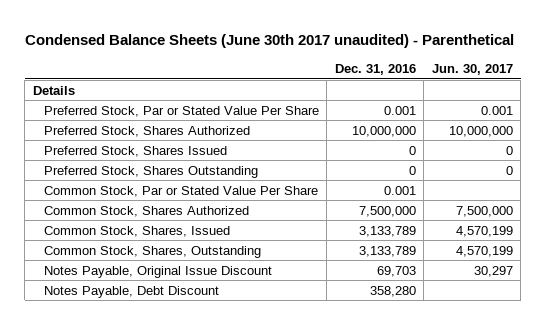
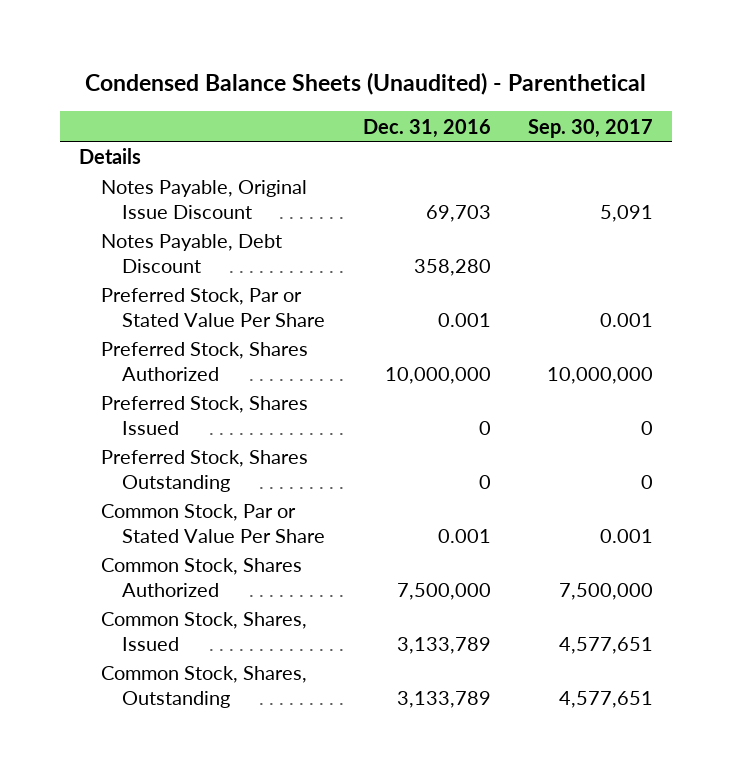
- Condensed Balance Sheets (June 30th 2017 unaudited) - Parenthetical
+ Condensed Balance Sheets (Unaudited) - Parenthetical
- | Dec. 31, 2016 | Jun. 30, 2017
+ | Dec. 31, 2016 | Sep. 30, 2017
moved up: Notes Payable, Original Issue Discount | 69,703 | 5,091
moved up: Notes Payable, Debt Discount | 358,280 |

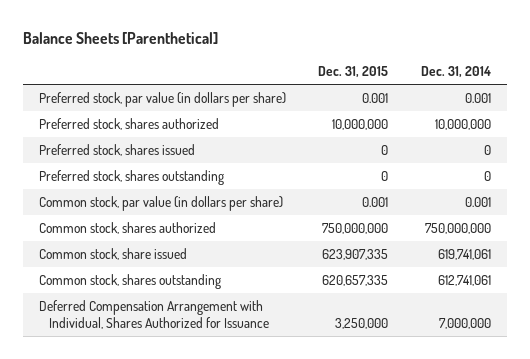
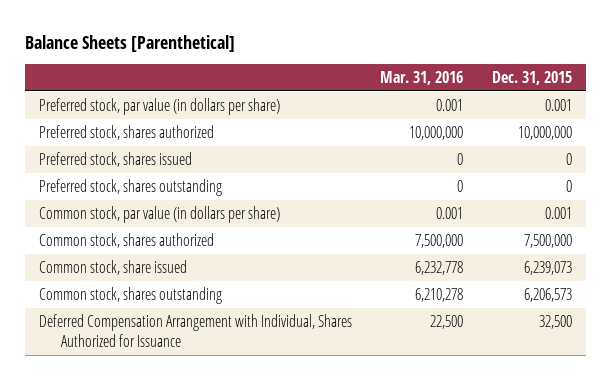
- | Dec. 31, 2015 | Dec. 31, 2014
+ | Mar. 31, 2016 | Dec. 31, 2015
- Common stock, shares authorized | 750,000,000 | 750,000,000
- Common stock, share issued | 623,907,335 | 619,741,061
- Common stock, shares outstanding | 620,657,335 | 612,741,061
- Deferred Compensation Arrangement with Individual, Shares Authorized for Issuance | 3,250,000 | 7,000,000
+ Common stock, shares authorized | 7,500,000 | 7,500,000
+ Common stock, share issued | 6,232,778 | 6,239,073
+ Common stock, shares outstanding | 6,210,278 | 6,206,573
+ Deferred Compensation Arrangement with Individual, Shares Authorized for Issuance | 22,500 | 32,500

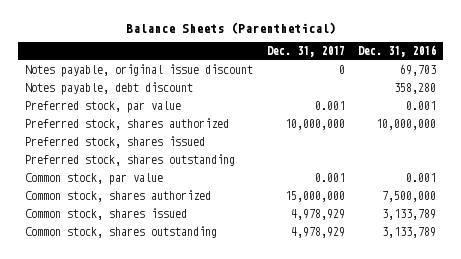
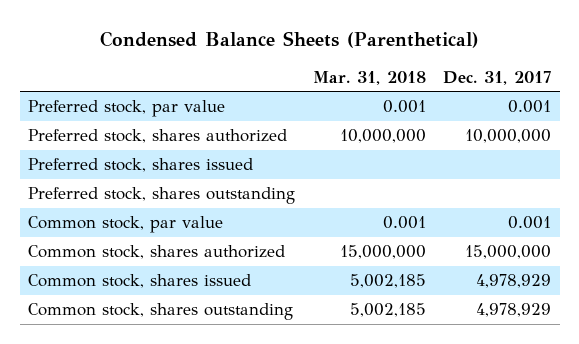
- Balance Sheets (Parenthetical)
+ Condensed Balance Sheets (Parenthetical)
- | Dec. 31, 2017 | Dec. 31, 2016
+ | Mar. 31, 2018 | Dec. 31, 2017
- Notes payable, original issue discount | 0 | 69,703
- Notes payable, debt discount | | 358,280

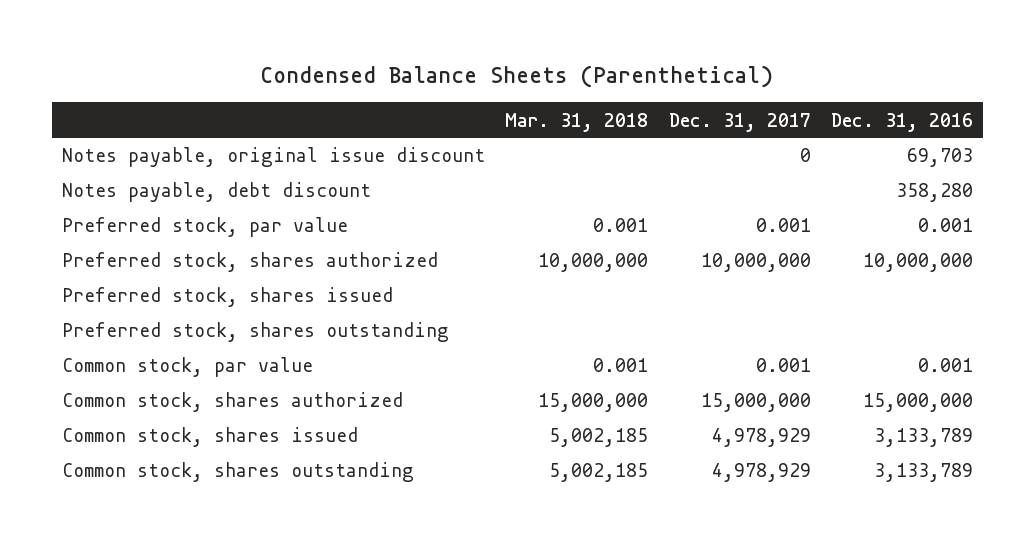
- | Mar. 31, 2018 | Dec. 31, 2017
+ | Mar. 31, 2018 | Dec. 31, 2017 | Dec. 31, 2016
+ Notes payable, original issue discount | | 0 | 69,703
+ Notes payable, debt discount | | | 358,280

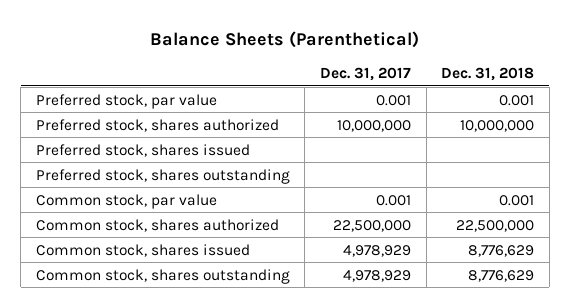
- Condensed Balance Sheets (Parenthetical)
+ Balance Sheets (Parenthetical)
- | Mar. 31, 2018 | Dec. 31, 2017 | Dec. 31, 2016
+ | Dec. 31, 2017 | Dec. 31, 2018
- Notes payable, original issue discount | | 0 | 69,703
- Notes payable, debt discount | | | 358,280
- Common stock, shares authorized | 15,000,000 | 15,000,000 | 15,000,000
+ Common stock, shares authorized | 22,500,000 | 22,500,000

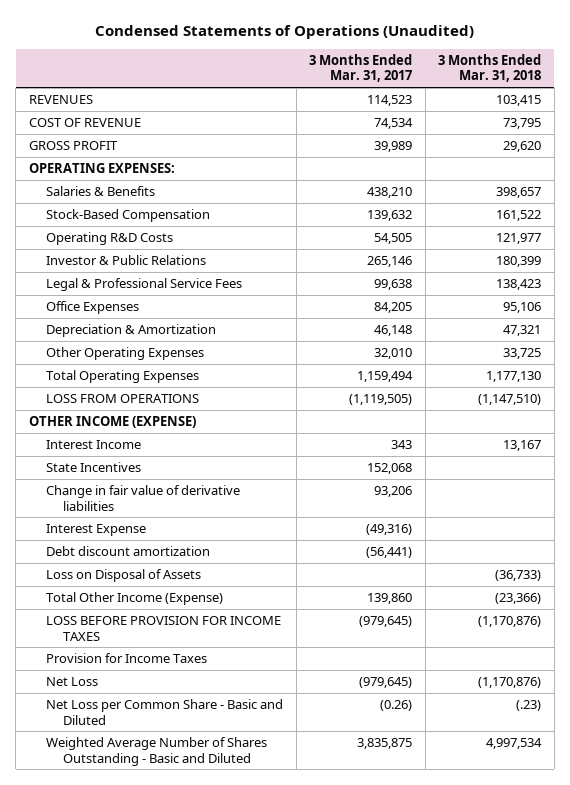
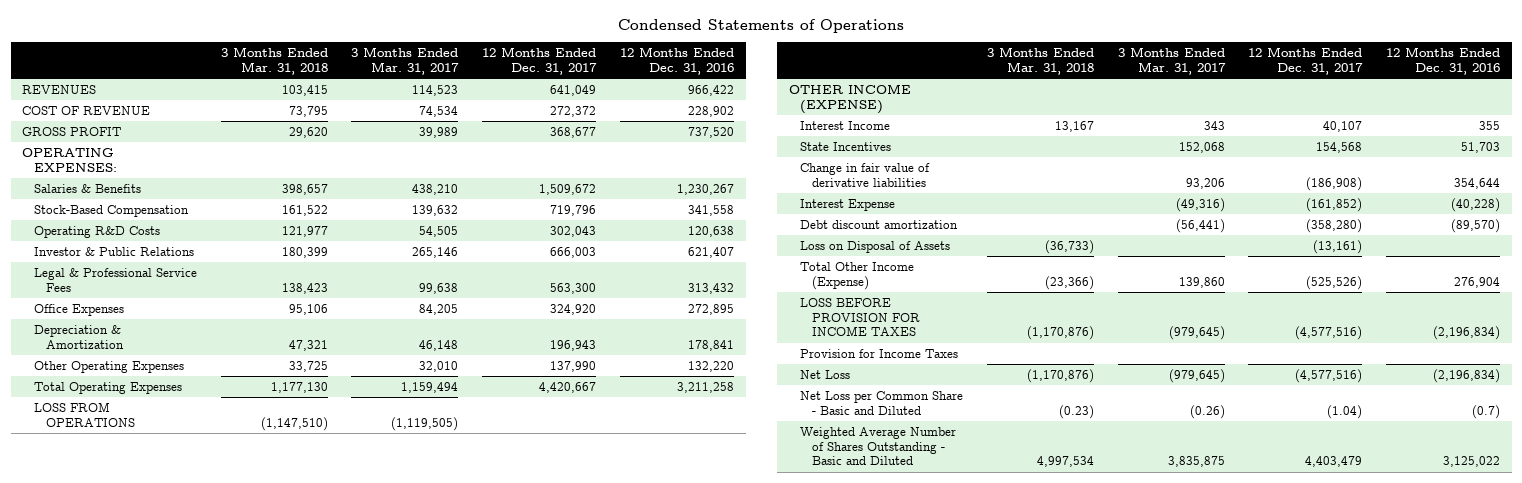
- Condensed Statements of Operations (Unaudited)
+ Condensed Statements of Operations
- | 3 Months Ended Mar. 31, 2017 | 3 Months Ended Mar. 31, 2018
+ | 3 Months Ended Mar. 31, 2018 | 3 Months Ended Mar. 31, 2017 | 12 Months Ended Dec. 31, 2017 | 12 Months Ended Dec. 31, 2016
- Net Loss per Common Share - Basic and Diluted | (0.26) | (.23)
+ Net Loss per Common Share - Basic and Diluted | (0.23) | (0.26) | (1.04) | (0.7)

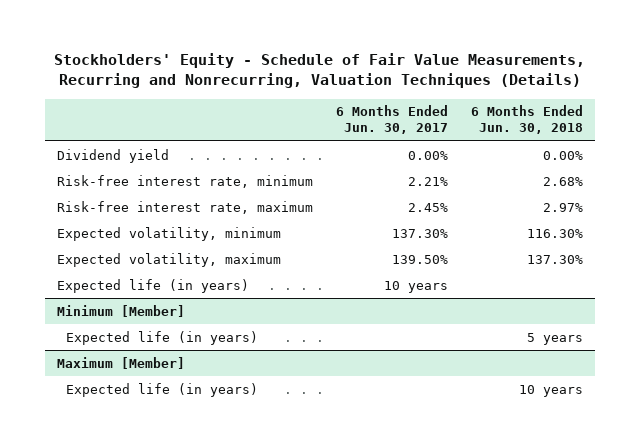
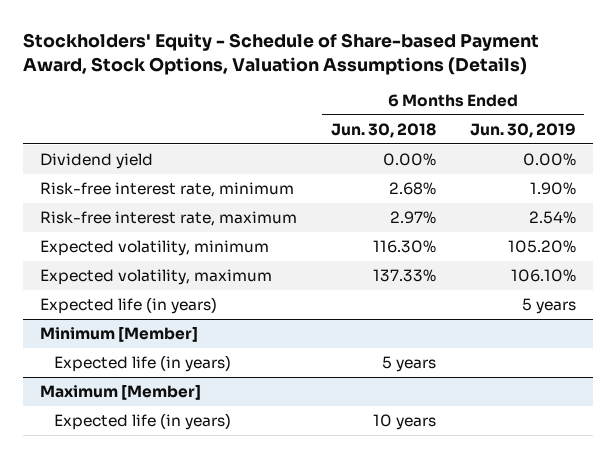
- Stockholders' Equity - Schedule of Fair Value Measurements, Recurring and Nonrecurring, Valuation Techniques (Details)
+ Stockholders' Equity - Schedule of Share-based Payment Award, Stock Options, Valuation Assumptions (Details)
- | 6 Months Ended Jun. 30, 2017 | 6 Months Ended Jun. 30, 2018
+ | 6 Months Ended Jun. 30, 2018 | 6 Months Ended Jun. 30, 2019
- Expected volatility, maximum | 139.50% | 137.30%
+ Expected volatility, maximum | 137.33% | 106.10%

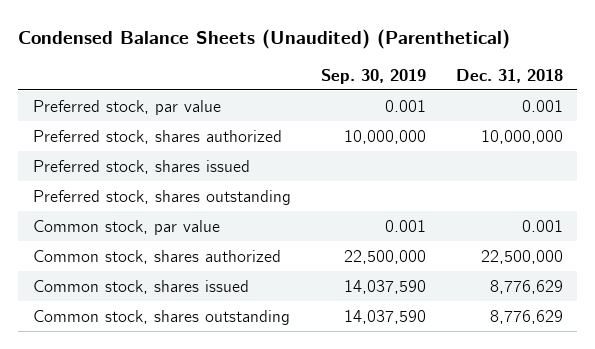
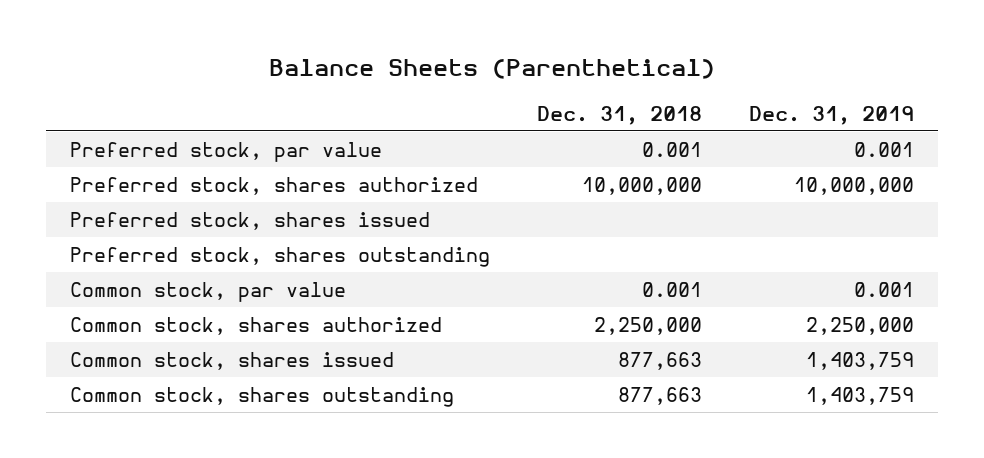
- Condensed Balance Sheets (Unaudited) (Parenthetical)
+ Balance Sheets (Parenthetical)
- | Sep. 30, 2019 | Dec. 31, 2018
+ | Dec. 31, 2018 | Dec. 31, 2019
- Common stock, shares authorized | 22,500,000 | 22,500,000
- Common stock, shares issued | 14,037,590 | 8,776,629
- Common stock, shares outstanding | 14,037,590 | 8,776,629
+ Common stock, shares authorized | 2,250,000 | 2,250,000
+ Common stock, shares issued | 877,663 | 1,403,759
+ Common stock, shares outstanding | 877,663 | 1,403,759

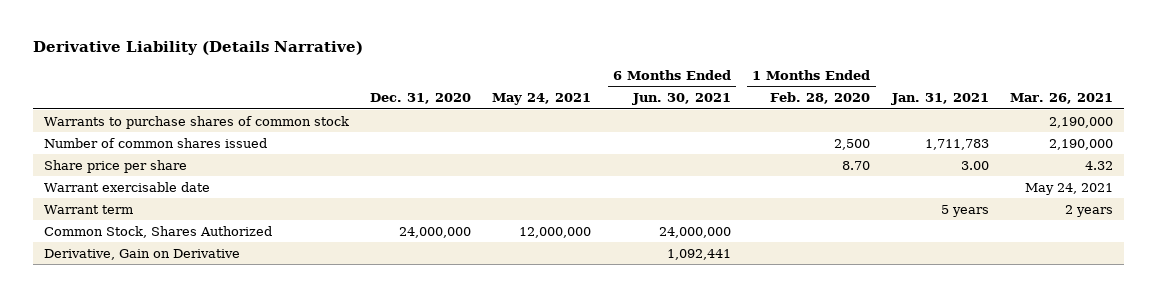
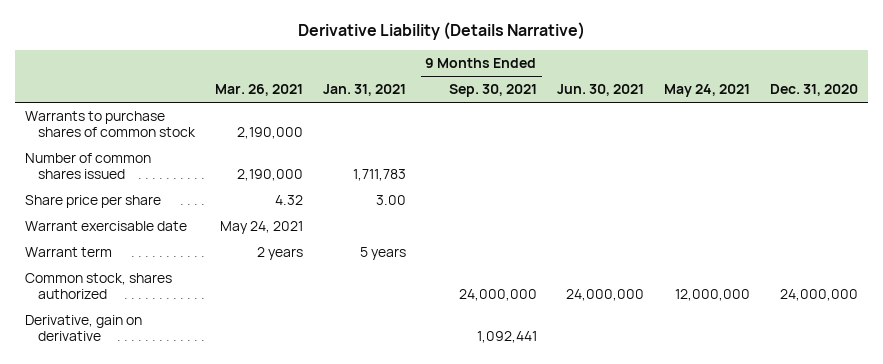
- | Dec. 31, 2020 | May 24, 2021 | 6 Months Ended Jun. 30, 2021 | 1 Months Ended Feb. 28, 2020 | Jan. 31, 2021 | Mar. 26, 2021
+ | Mar. 26, 2021 | Jan. 31, 2021 | 9 Months Ended Sep. 30, 2021 | Jun. 30, 2021 | May 24, 2021 | Dec. 31, 2020
- Common Stock, Shares Authorized | 24,000,000 | 12,000,000 | 24,000,000 | | |
- Derivative, Gain on Derivative | | | 1,092,441 | | |
+ Common stock, shares authorized | | | 24,000,000 | 24,000,000 | 12,000,000 | 24,000,000
+ Derivative, gain on derivative | | | 1,092,441 | | |

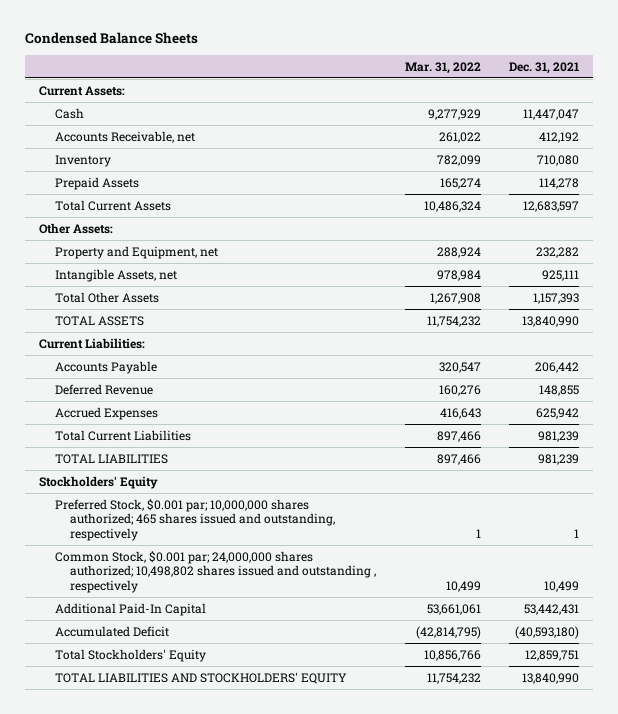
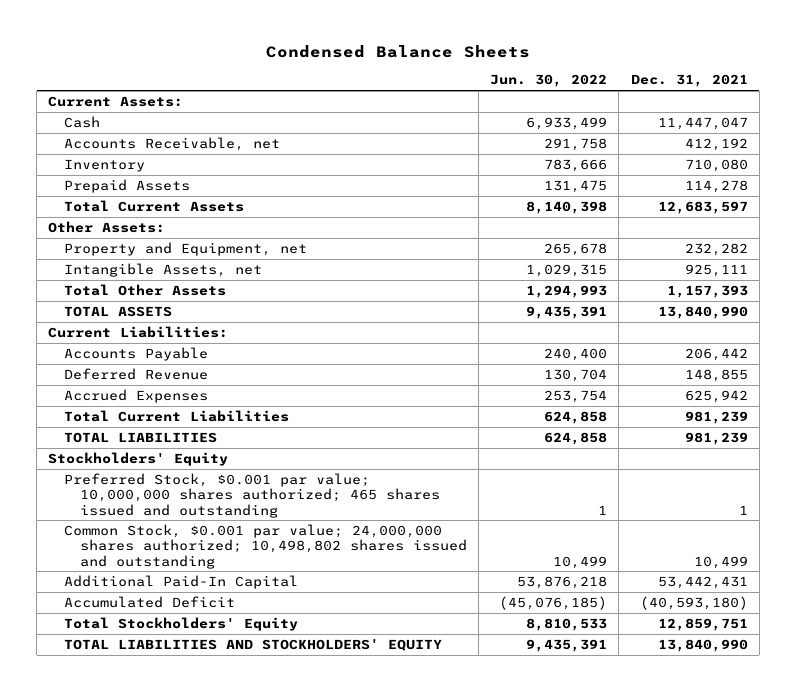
- | Mar. 31, 2022 | Dec. 31, 2021
+ | Jun. 30, 2022 | Dec. 31, 2021
- Preferred Stock, $0.001 par; 10,000,000 shares authorized; 465 shares issued and outstanding, respectively | 1 | 1
- Common Stock, $0.001 par; 24,000,000 shares authorized; 10,498,802 shares issued and outstanding , respectively | 10,499 | 10,499
+ Preferred Stock, $0.001 par value; 10,000,000 shares authorized; 465 shares issued and outstanding | 1 | 1
+ Common Stock, $0.001 par value; 24,000,000 shares authorized; 10,498,802 shares issued and outstanding | 10,499 | 10,499

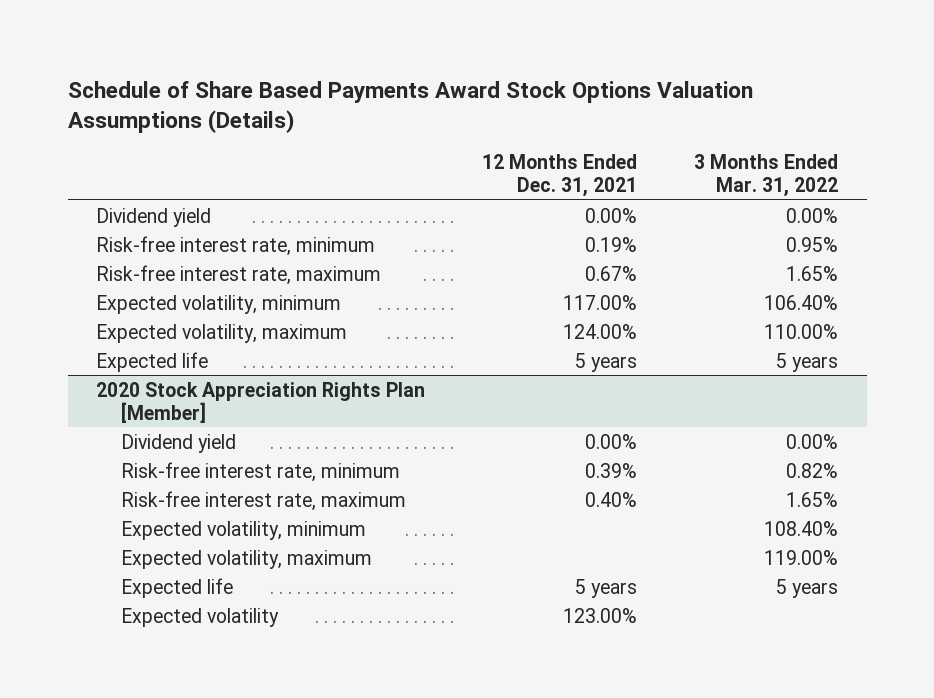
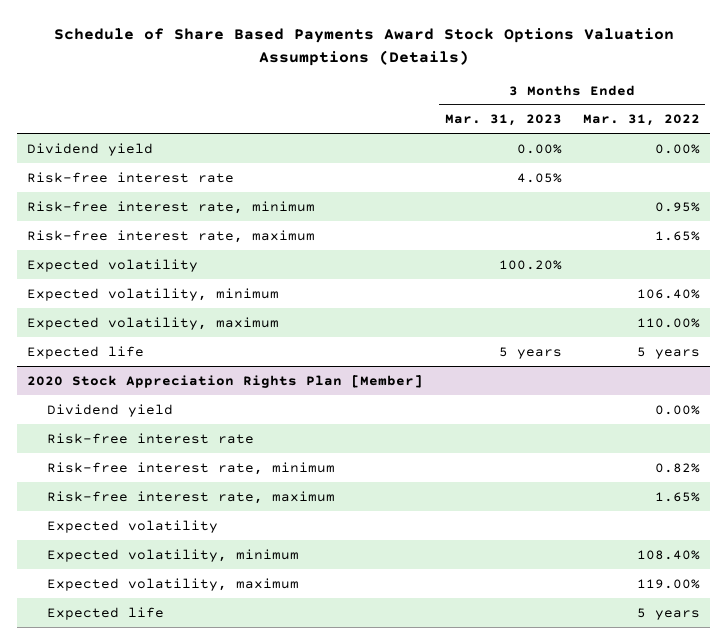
- | 12 Months Ended Dec. 31, 2021 | 3 Months Ended Mar. 31, 2022
+ | 3 Months Ended Mar. 31, 2023 | 3 Months Ended Mar. 31, 2022
+ Risk-free interest rate | 4.05% |
+ Expected volatility | 100.20% |
@ 2020 Stock Appreciation Rights Plan [Member]
+ Risk-free interest rate
moved up: Expected volatility

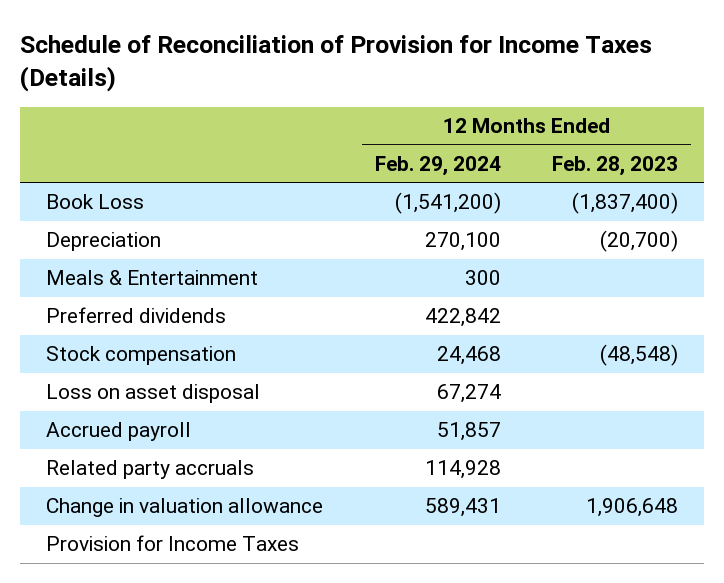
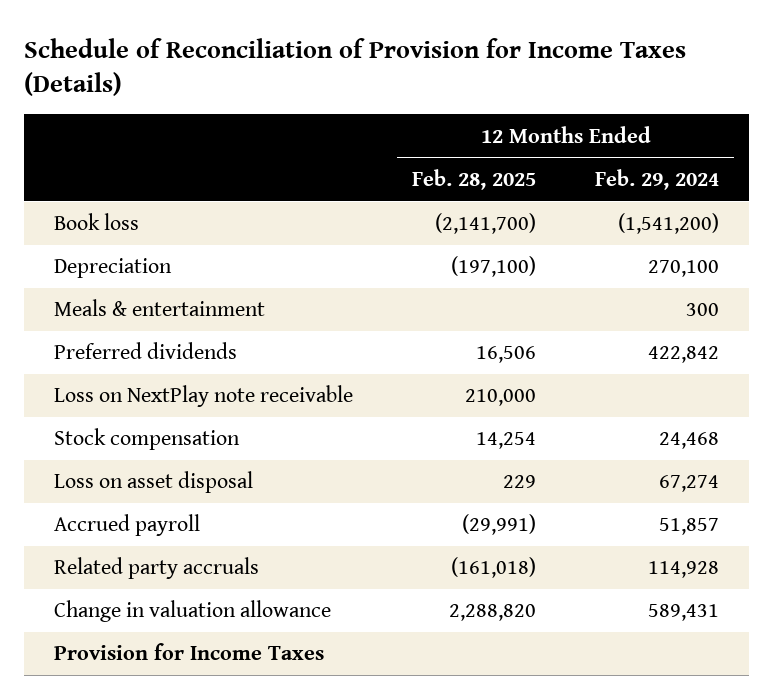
- | 12 Months Ended Feb. 29, 2024 | 12 Months Ended Feb. 28, 2023
+ | 12 Months Ended Feb. 28, 2025 | 12 Months Ended Feb. 29, 2024
- Book Loss | (1,541,200) | (1,837,400)
+ Book loss | (2,141,700) | (1,541,200)
- Meals & Entertainment | 300 |
+ Meals & entertainment | | 300
+ Loss on NextPlay note receivable | 210,000 |

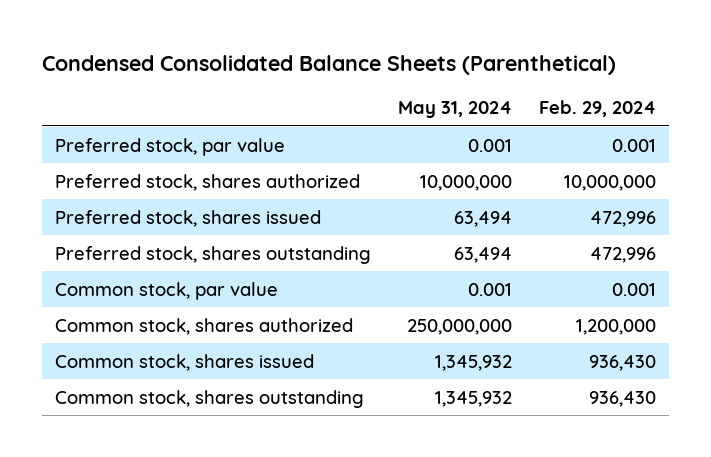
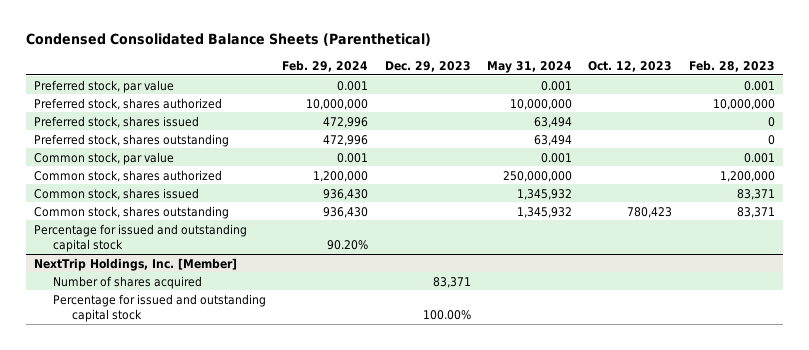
- | May 31, 2024 | Feb. 29, 2024
+ | Feb. 29, 2024 | Dec. 29, 2023 | May 31, 2024 | Oct. 12, 2023 | Feb. 28, 2023
+ Percentage for issued and outstanding capital stock | 90.20% | | | |
+ NextTrip Holdings, Inc. [Member]
+ Number of shares acquired | | 83,371 | | |
+ Percentage for issued and outstanding capital stock | | 100.00% | | |

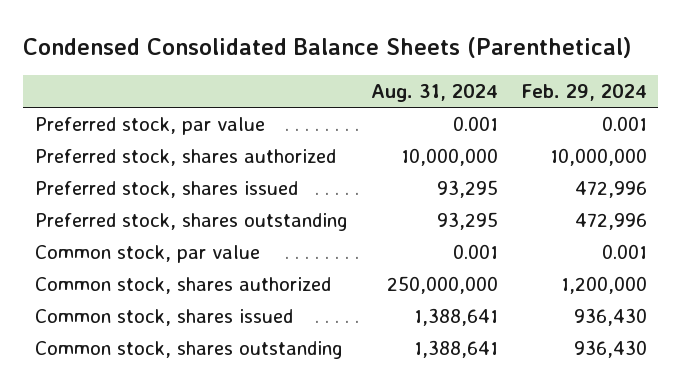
- | Feb. 29, 2024 | Dec. 29, 2023 | May 31, 2024 | Oct. 12, 2023 | Feb. 28, 2023
+ | Aug. 31, 2024 | Feb. 29, 2024
- Percentage for issued and outstanding capital stock | 90.20% | | | |
- NextTrip Holdings, Inc. [Member]
- Number of shares acquired | | 83,371 | | |
- Percentage for issued and outstanding capital stock | | 100.00% | | |

